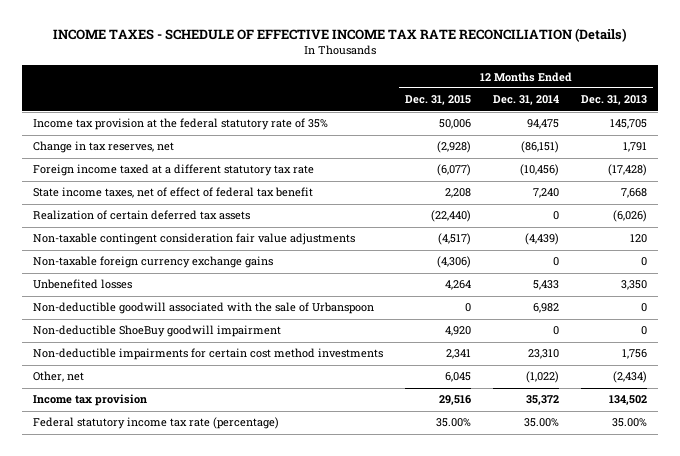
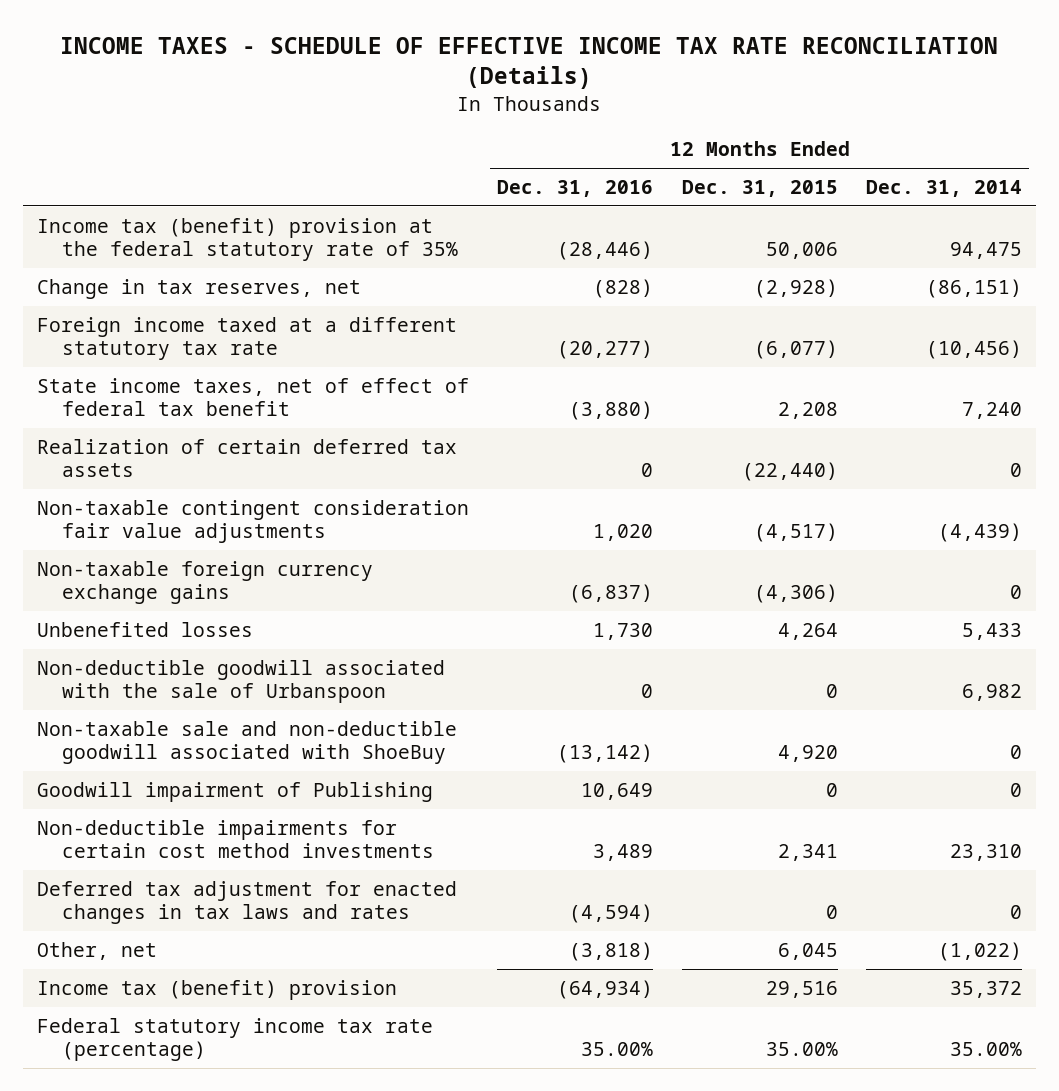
- | 12 Months Ended Dec. 31, 2015 | 12 Months Ended Dec. 31, 2014 | 12 Months Ended Dec. 31, 2013
+ | 12 Months Ended Dec. 31, 2016 | 12 Months Ended Dec. 31, 2015 | 12 Months Ended Dec. 31, 2014
- Income tax provision at the federal statutory rate of 35% | 50,006 | 94,475 | 145,705
+ Income tax (benefit) provision at the federal statutory rate of 35% | (28,446) | 50,006 | 94,475
- Non-deductible ShoeBuy goodwill impairment | 4,920 | 0 | 0
+ Non-taxable sale and non-deductible goodwill associated with ShoeBuy | (13,142) | 4,920 | 0
+ Goodwill impairment of Publishing | 10,649 | 0 | 0
+ Deferred tax adjustment for enacted changes in tax laws and rates | (4,594) | 0 | 0
- Income tax provision | 29,516 | 35,372 | 134,502
+ Income tax (benefit) provision | (64,934) | 29,516 | 35,372

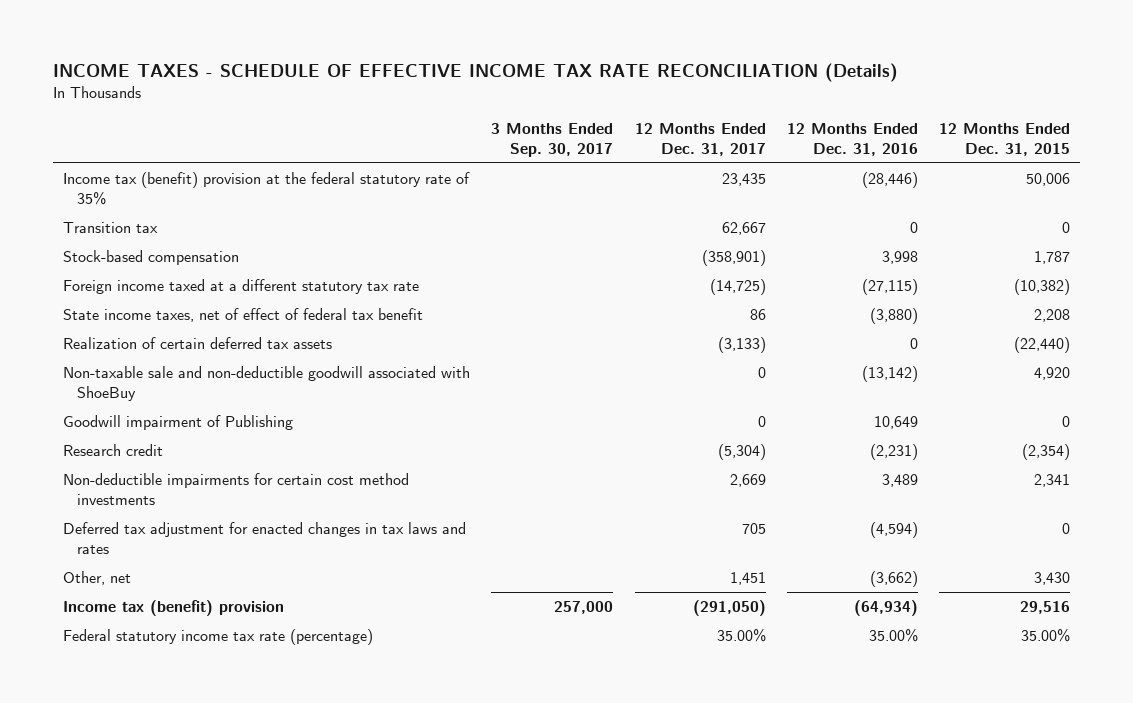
- | 12 Months Ended Dec. 31, 2016 | 12 Months Ended Dec. 31, 2015 | 12 Months Ended Dec. 31, 2014
+ | 3 Months Ended Sep. 30, 2017 | 12 Months Ended Dec. 31, 2017 | 12 Months Ended Dec. 31, 2016 | 12 Months Ended Dec. 31, 2015
- Change in tax reserves, net | (828) | (2,928) | (86,151)
- Foreign income taxed at a different statutory tax rate | (20,277) | (6,077) | (10,456)
+ Transition tax | | 62,667 | 0 | 0
+ Stock-based compensation | | (358,901) | 3,998 | 1,787
+ Foreign income taxed at a different statutory tax rate | | (14,725) | (27,115) | (10,382)
- Non-taxable contingent consideration fair value adjustments | 1,020 | (4,517) | (4,439)
- Non-taxable foreign currency exchange gains | (6,837) | (4,306) | 0
- Unbenefited losses | 1,730 | 4,264 | 5,433
- Non-deductible goodwill associated with the sale of Urbanspoon | 0 | 0 | 6,982
+ Research credit | | (5,304) | (2,231) | (2,354)
- Other, net | (3,818) | 6,045 | (1,022)
+ Other, net | | 1,451 | (3,662) | 3,430

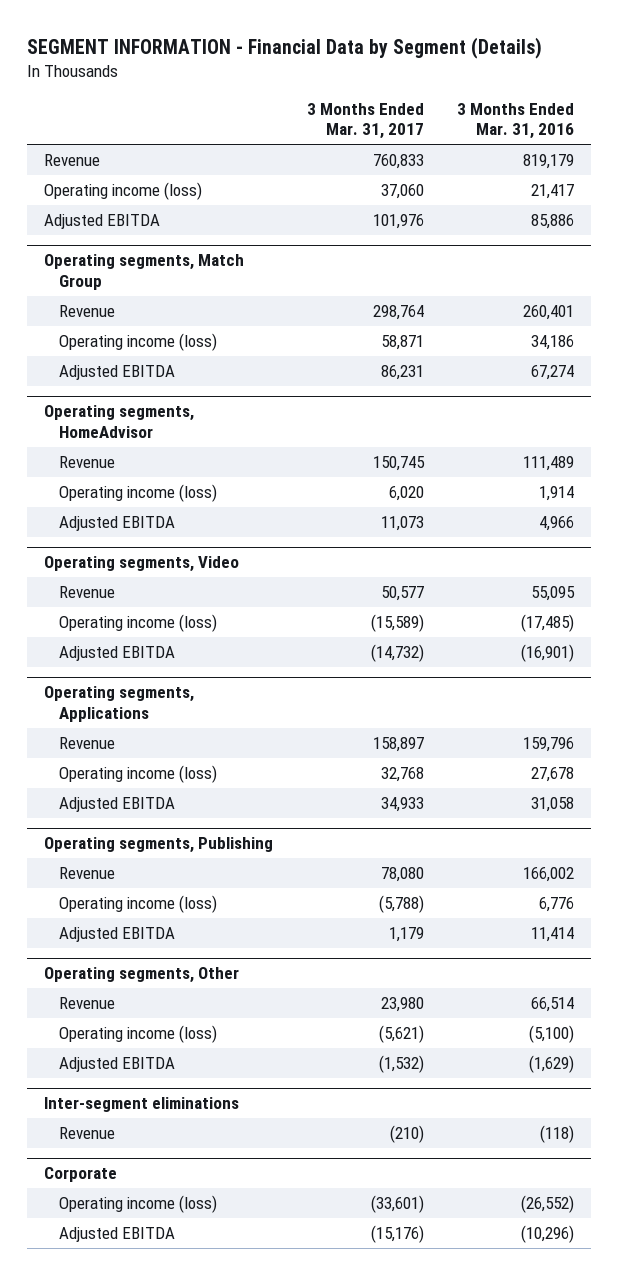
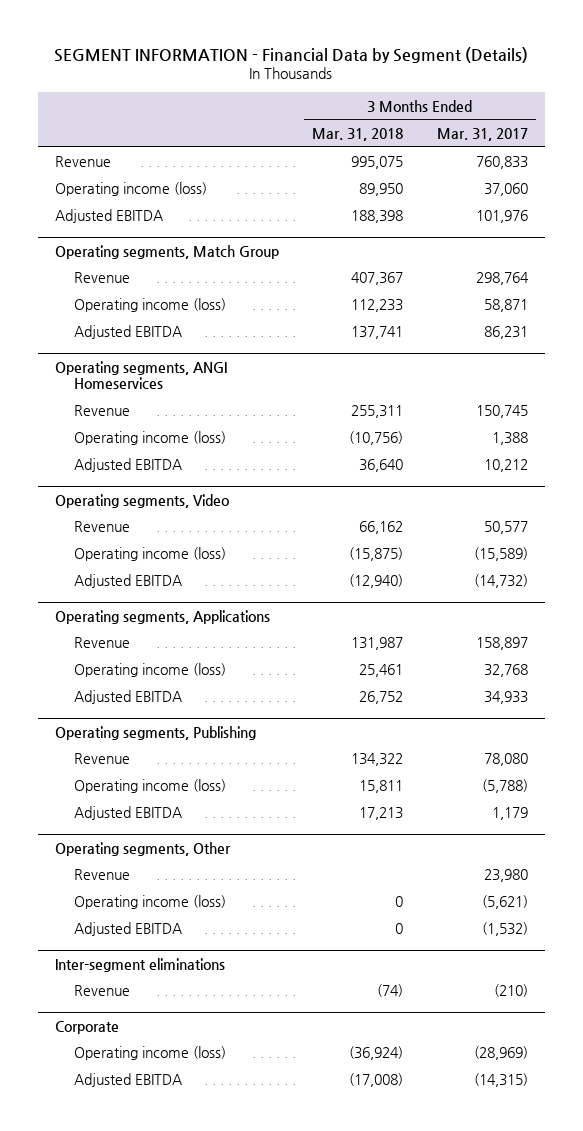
- | 3 Months Ended Mar. 31, 2017 | 3 Months Ended Mar. 31, 2016
+ | 3 Months Ended Mar. 31, 2018 | 3 Months Ended Mar. 31, 2017
- Operating segments, HomeAdvisor
+ Operating segments, ANGI Homeservices
- Operating income (loss) | 6,020 | 1,914
- Adjusted EBITDA | 11,073 | 4,966
+ Operating income (loss) | (10,756) | 1,388
+ Adjusted EBITDA | 36,640 | 10,212
@ Corporate
- Operating income (loss) | (33,601) | (26,552)
- Adjusted EBITDA | (15,176) | (10,296)
+ Operating income (loss) | (36,924) | (28,969)
+ Adjusted EBITDA | (17,008) | (14,315)

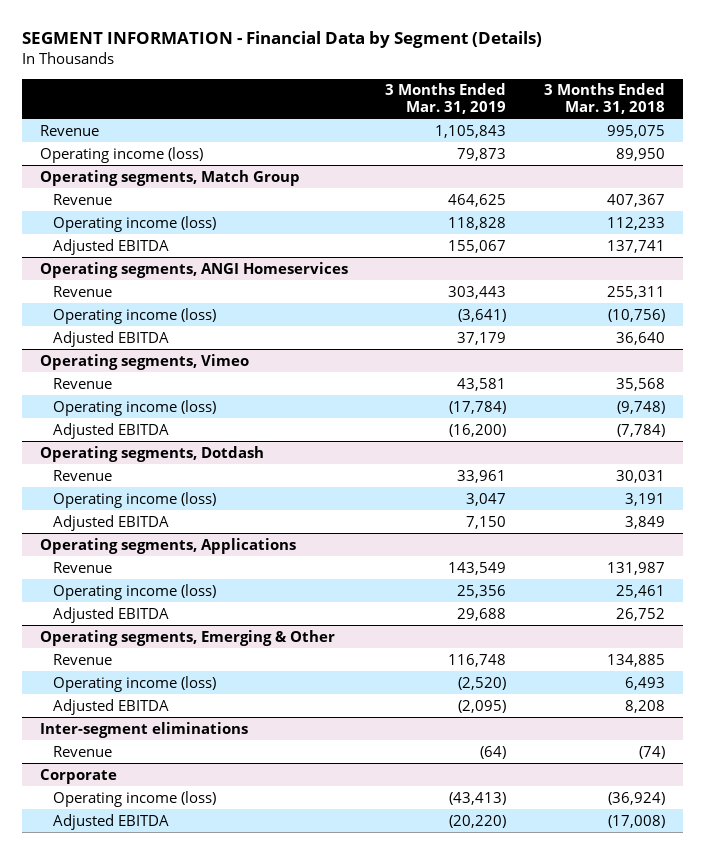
- | 3 Months Ended Mar. 31, 2018 | 3 Months Ended Mar. 31, 2017
+ | 3 Months Ended Mar. 31, 2019 | 3 Months Ended Mar. 31, 2018
- Adjusted EBITDA | 188,398 | 101,976
- Operating segments, Video
- Revenue | 66,162 | 50,577
- Operating income (loss) | (15,875) | (15,589)
- Adjusted EBITDA | (12,940) | (14,732)
+ Operating segments, Vimeo
+ Revenue | 43,581 | 35,568
+ Operating income (loss) | (17,784) | (9,748)
+ Adjusted EBITDA | (16,200) | (7,784)
+ Operating segments, Dotdash
+ Revenue | 33,961 | 30,031
+ Operating income (loss) | 3,047 | 3,191
+ Adjusted EBITDA | 7,150 | 3,849
- Operating segments, Publishing
- Revenue | 134,322 | 78,080
- Operating income (loss) | 15,811 | (5,788)
- Adjusted EBITDA | 17,213 | 1,179
- Operating segments, Other
- Revenue | | 23,980
- Operating income (loss) | 0 | (5,621)
- Adjusted EBITDA | 0 | (1,532)
+ Operating segments, Emerging & Other
+ Revenue | 116,748 | 134,885
+ Operating income (loss) | (2,520) | 6,493
+ Adjusted EBITDA | (2,095) | 8,208

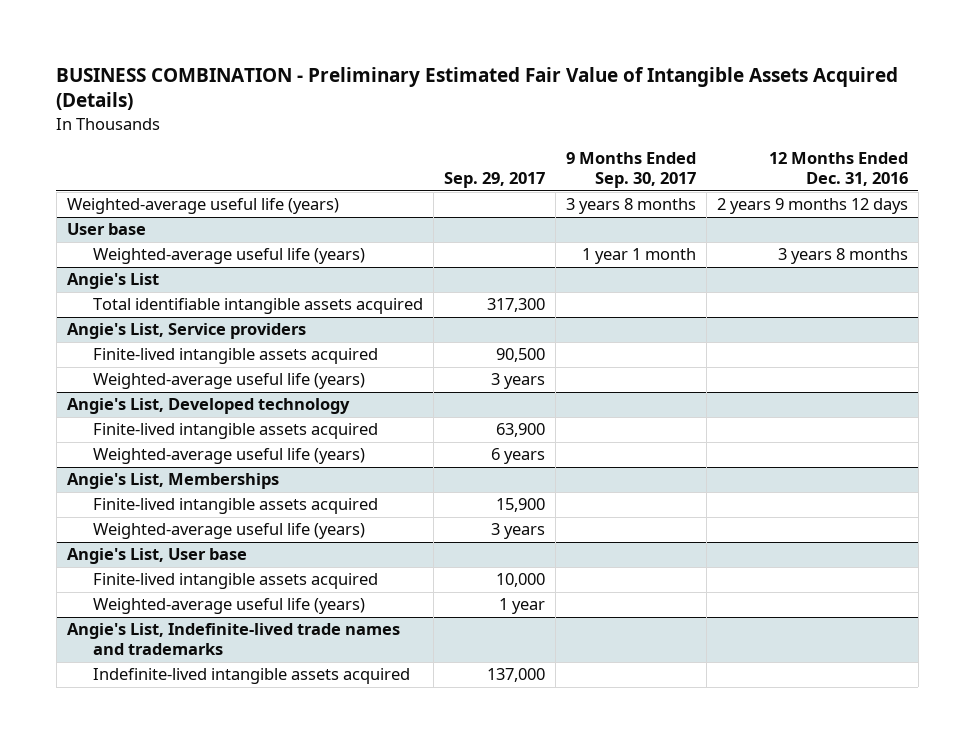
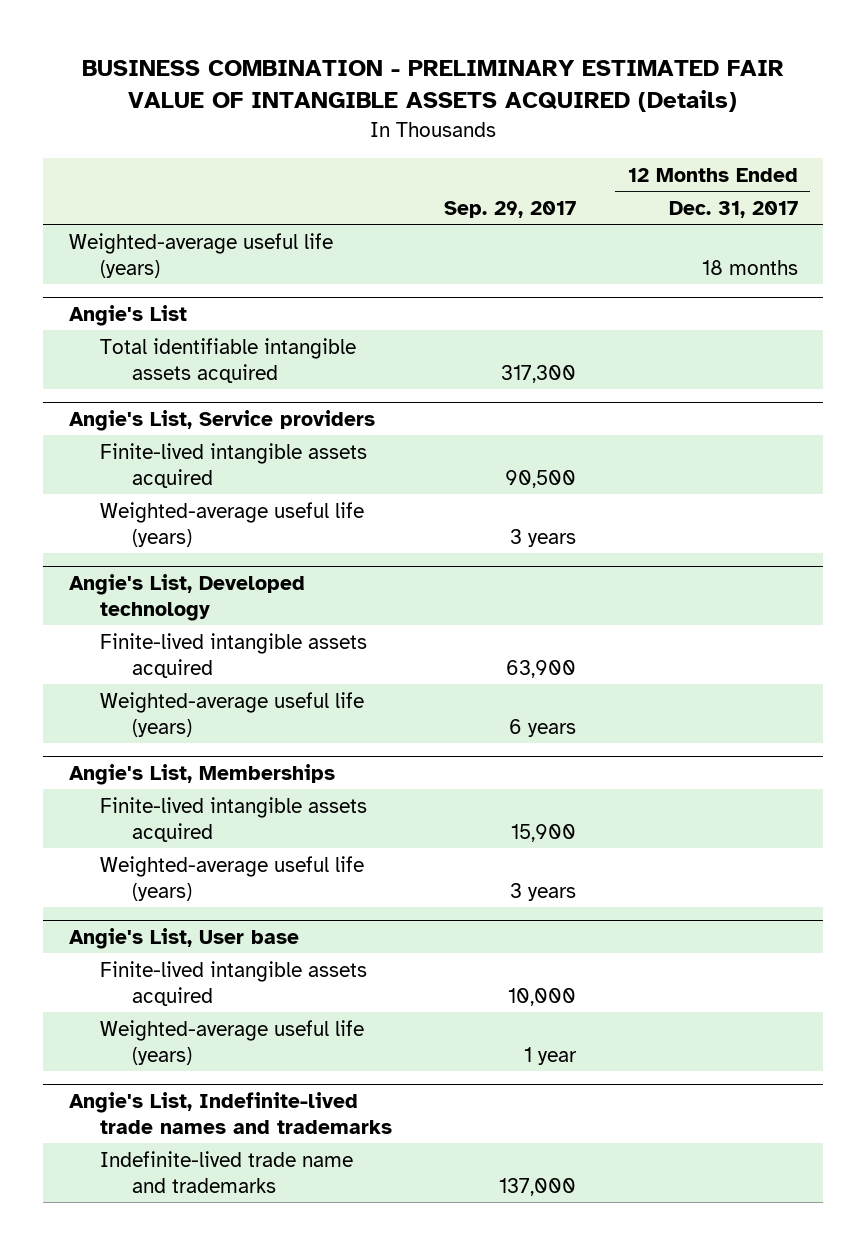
- BUSINESS COMBINATION - Preliminary Estimated Fair Value of Intangible Assets Acquired (Details)
+ BUSINESS COMBINATION - PRELIMINARY ESTIMATED FAIR VALUE OF INTANGIBLE ASSETS ACQUIRED (Details)
- | Sep. 29, 2017 | 9 Months Ended Sep. 30, 2017 | 12 Months Ended Dec. 31, 2016
+ | Sep. 29, 2017 | 12 Months Ended Dec. 31, 2017
- User base
- Weighted-average useful life (years) | | 1 year 1 month | 3 years 8 months
@ Angie's List, Indefinite-lived trade names and trademarks
- Indefinite-lived intangible assets acquired | 137,000 | |
+ Indefinite-lived trade name and trademarks | 137,000 |

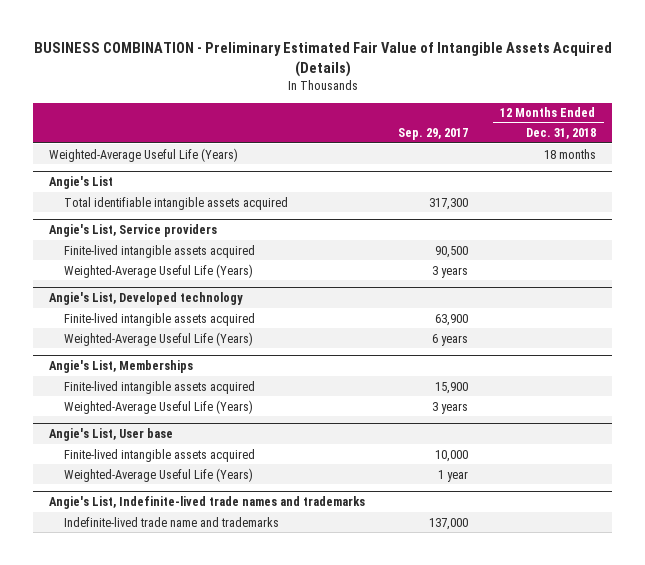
- BUSINESS COMBINATION - PRELIMINARY ESTIMATED FAIR VALUE OF INTANGIBLE ASSETS ACQUIRED (Details)
+ BUSINESS COMBINATION - Preliminary Estimated Fair Value of Intangible Assets Acquired (Details)
- | Sep. 29, 2017 | 12 Months Ended Dec. 31, 2017
+ | Sep. 29, 2017 | 12 Months Ended Dec. 31, 2018
- Weighted-average useful life (years) | | 18 months
+ Weighted-Average Useful Life (Years) | | 18 months
@ Angie's List, Service providers
- Weighted-average useful life (years) | 3 years |
+ Weighted-Average Useful Life (Years) | 3 years |
@ Angie's List, Developed technology
- Weighted-average useful life (years) | 6 years |
+ Weighted-Average Useful Life (Years) | 6 years |
@ Angie's List, Memberships
- Weighted-average useful life (years) | 3 years |
+ Weighted-Average Useful Life (Years) | 3 years |
@ Angie's List, User base
- Weighted-average useful life (years) | 1 year |
+ Weighted-Average Useful Life (Years) | 1 year |

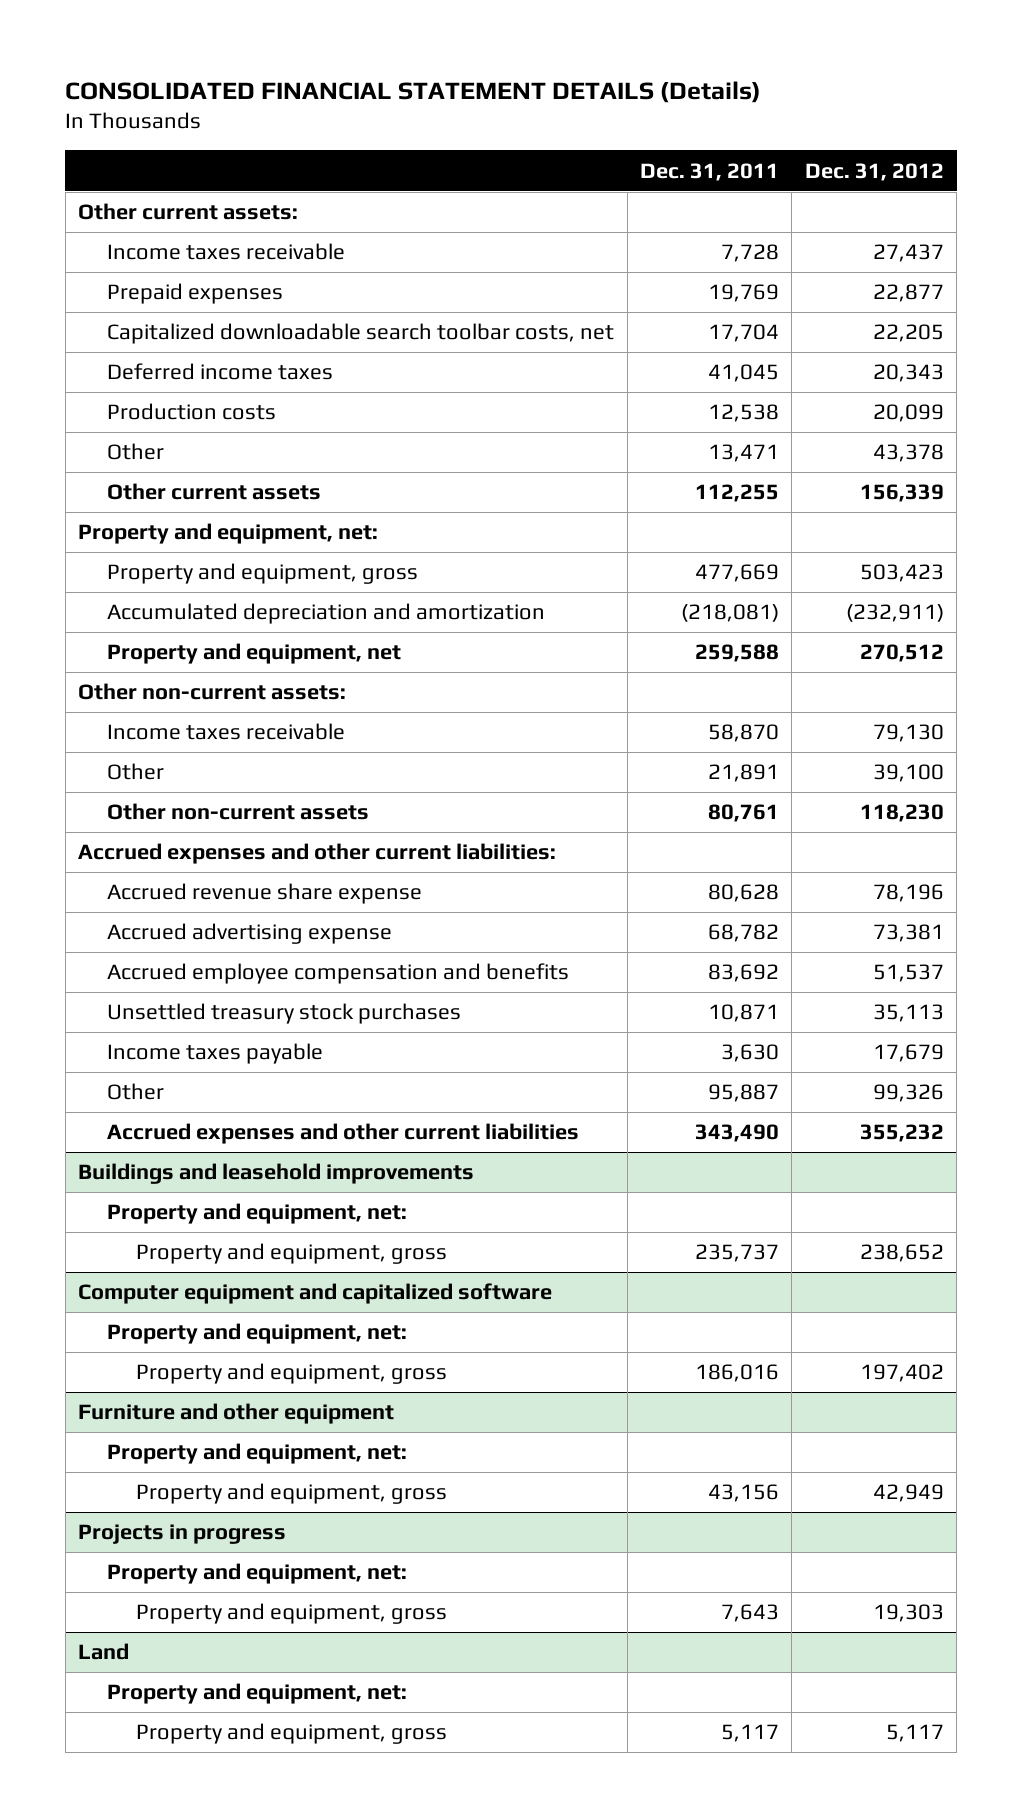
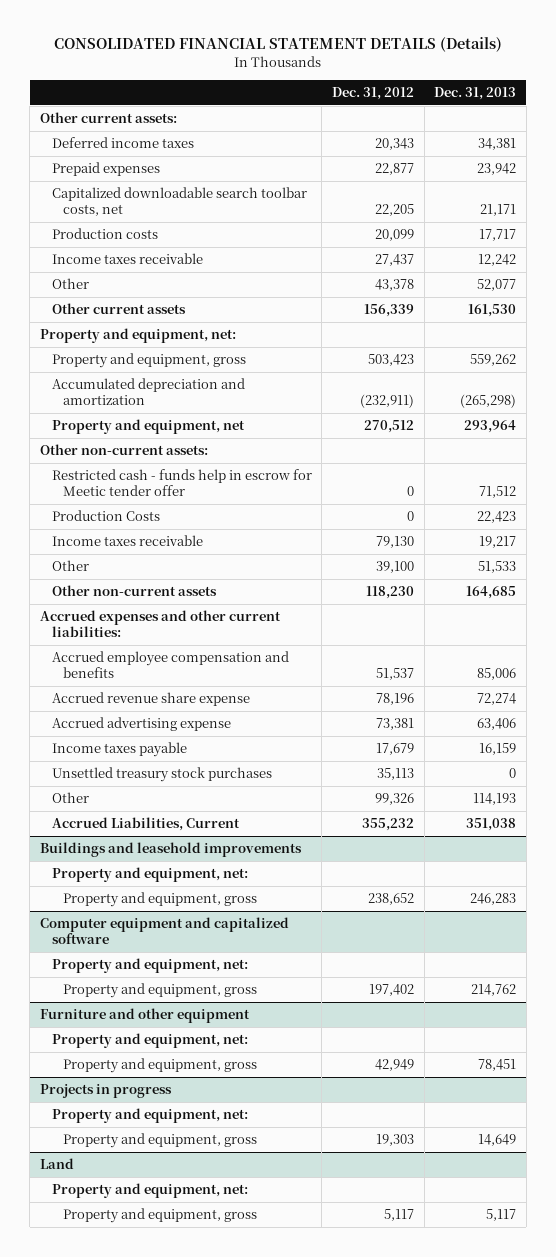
- | Dec. 31, 2011 | Dec. 31, 2012
+ | Dec. 31, 2012 | Dec. 31, 2013
moved up: Deferred income taxes | 20,343 | 34,381
moved down: Income taxes receivable | 27,437 | 12,242
+ Restricted cash - funds help in escrow for Meetic tender offer | 0 | 71,512
+ Production Costs | 0 | 22,423
moved up: Accrued employee compensation and benefits | 51,537 | 85,006
moved down: Unsettled treasury stock purchases | 35,113 | 0
- Accrued expenses and other current liabilities | 343,490 | 355,232
+ Accrued Liabilities, Current | 355,232 | 351,038

